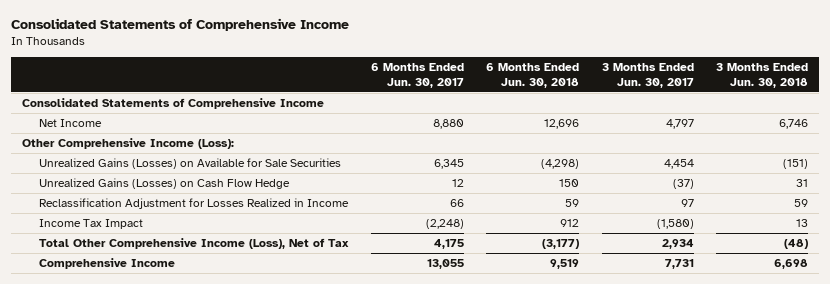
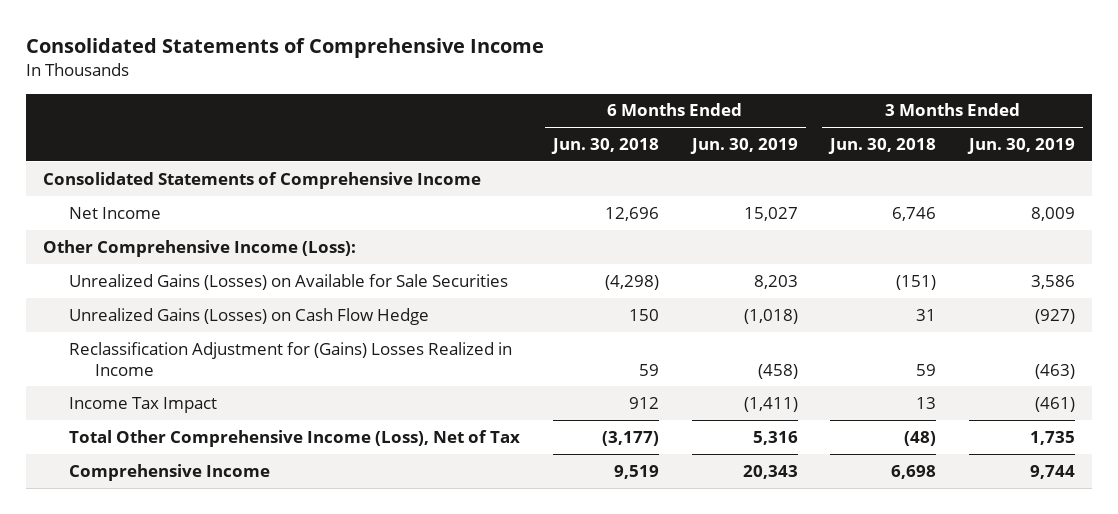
- | 6 Months Ended Jun. 30, 2017 | 6 Months Ended Jun. 30, 2018 | 3 Months Ended Jun. 30, 2017 | 3 Months Ended Jun. 30, 2018
+ | 6 Months Ended Jun. 30, 2018 | 6 Months Ended Jun. 30, 2019 | 3 Months Ended Jun. 30, 2018 | 3 Months Ended Jun. 30, 2019
- Reclassification Adjustment for Losses Realized in Income | 66 | 59 | 97 | 59
+ Reclassification Adjustment for (Gains) Losses Realized in Income | 59 | (458) | 59 | (463)

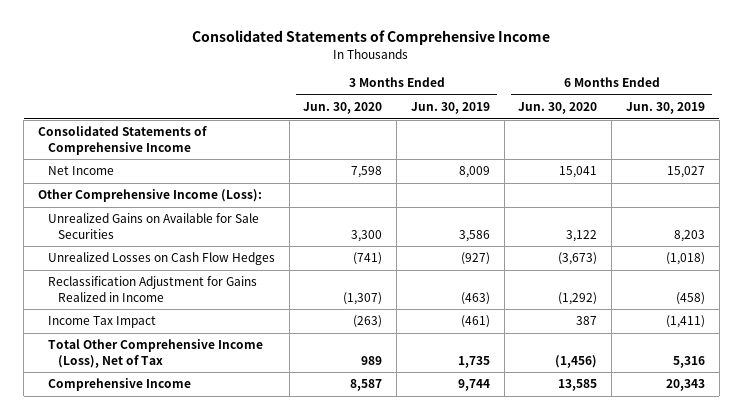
- | 6 Months Ended Jun. 30, 2018 | 6 Months Ended Jun. 30, 2019 | 3 Months Ended Jun. 30, 2018 | 3 Months Ended Jun. 30, 2019
+ | 3 Months Ended Jun. 30, 2020 | 3 Months Ended Jun. 30, 2019 | 6 Months Ended Jun. 30, 2020 | 6 Months Ended Jun. 30, 2019
- Unrealized Gains (Losses) on Available for Sale Securities | (4,298) | 8,203 | (151) | 3,586
- Unrealized Gains (Losses) on Cash Flow Hedge | 150 | (1,018) | 31 | (927)
- Reclassification Adjustment for (Gains) Losses Realized in Income | 59 | (458) | 59 | (463)
+ Unrealized Gains on Available for Sale Securities | 3,300 | 3,586 | 3,122 | 8,203
+ Unrealized Losses on Cash Flow Hedges | (741) | (927) | (3,673) | (1,018)
+ Reclassification Adjustment for Gains Realized in Income | (1,307) | (463) | (1,292) | (458)

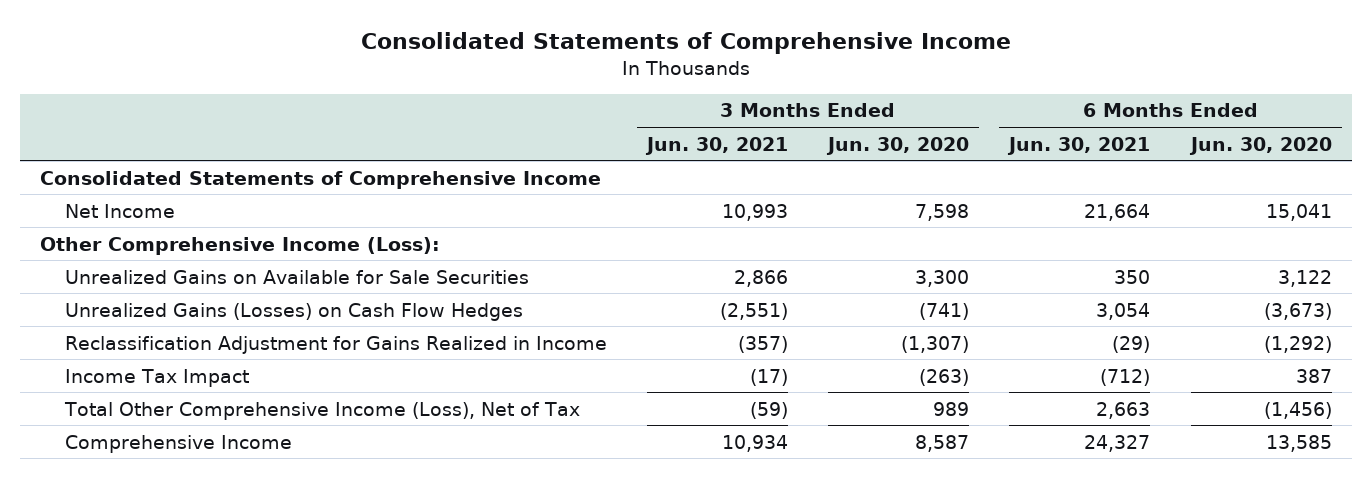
- | 3 Months Ended Jun. 30, 2020 | 3 Months Ended Jun. 30, 2019 | 6 Months Ended Jun. 30, 2020 | 6 Months Ended Jun. 30, 2019
+ | 3 Months Ended Jun. 30, 2021 | 3 Months Ended Jun. 30, 2020 | 6 Months Ended Jun. 30, 2021 | 6 Months Ended Jun. 30, 2020
- Unrealized Losses on Cash Flow Hedges | (741) | (927) | (3,673) | (1,018)
+ Unrealized Gains (Losses) on Cash Flow Hedges | (2,551) | (741) | 3,054 | (3,673)

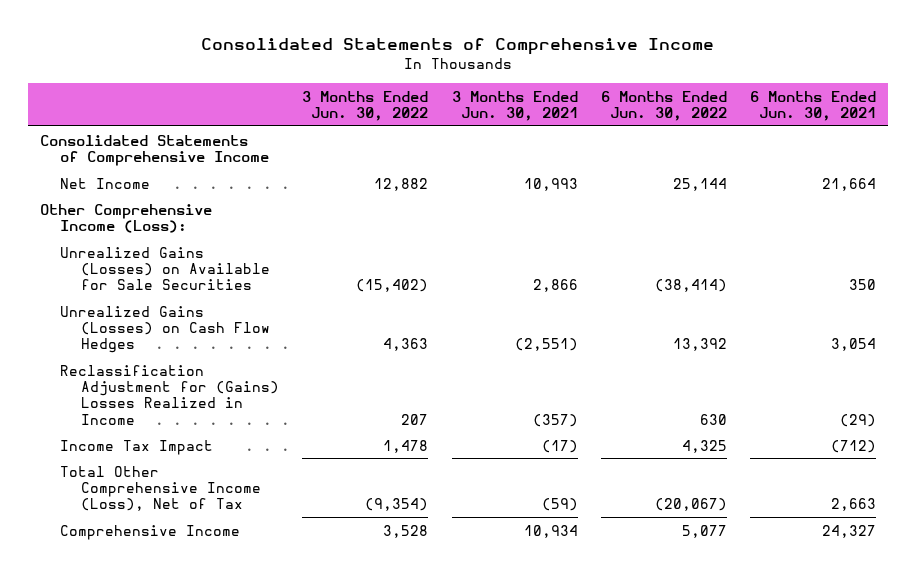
- | 3 Months Ended Jun. 30, 2021 | 3 Months Ended Jun. 30, 2020 | 6 Months Ended Jun. 30, 2021 | 6 Months Ended Jun. 30, 2020
+ | 3 Months Ended Jun. 30, 2022 | 3 Months Ended Jun. 30, 2021 | 6 Months Ended Jun. 30, 2022 | 6 Months Ended Jun. 30, 2021
- Unrealized Gains on Available for Sale Securities | 2,866 | 3,300 | 350 | 3,122
+ Unrealized Gains (Losses) on Available for Sale Securities | (15,402) | 2,866 | (38,414) | 350
- Reclassification Adjustment for Gains Realized in Income | (357) | (1,307) | (29) | (1,292)
+ Reclassification Adjustment for (Gains) Losses Realized in Income | 207 | (357) | 630 | (29)

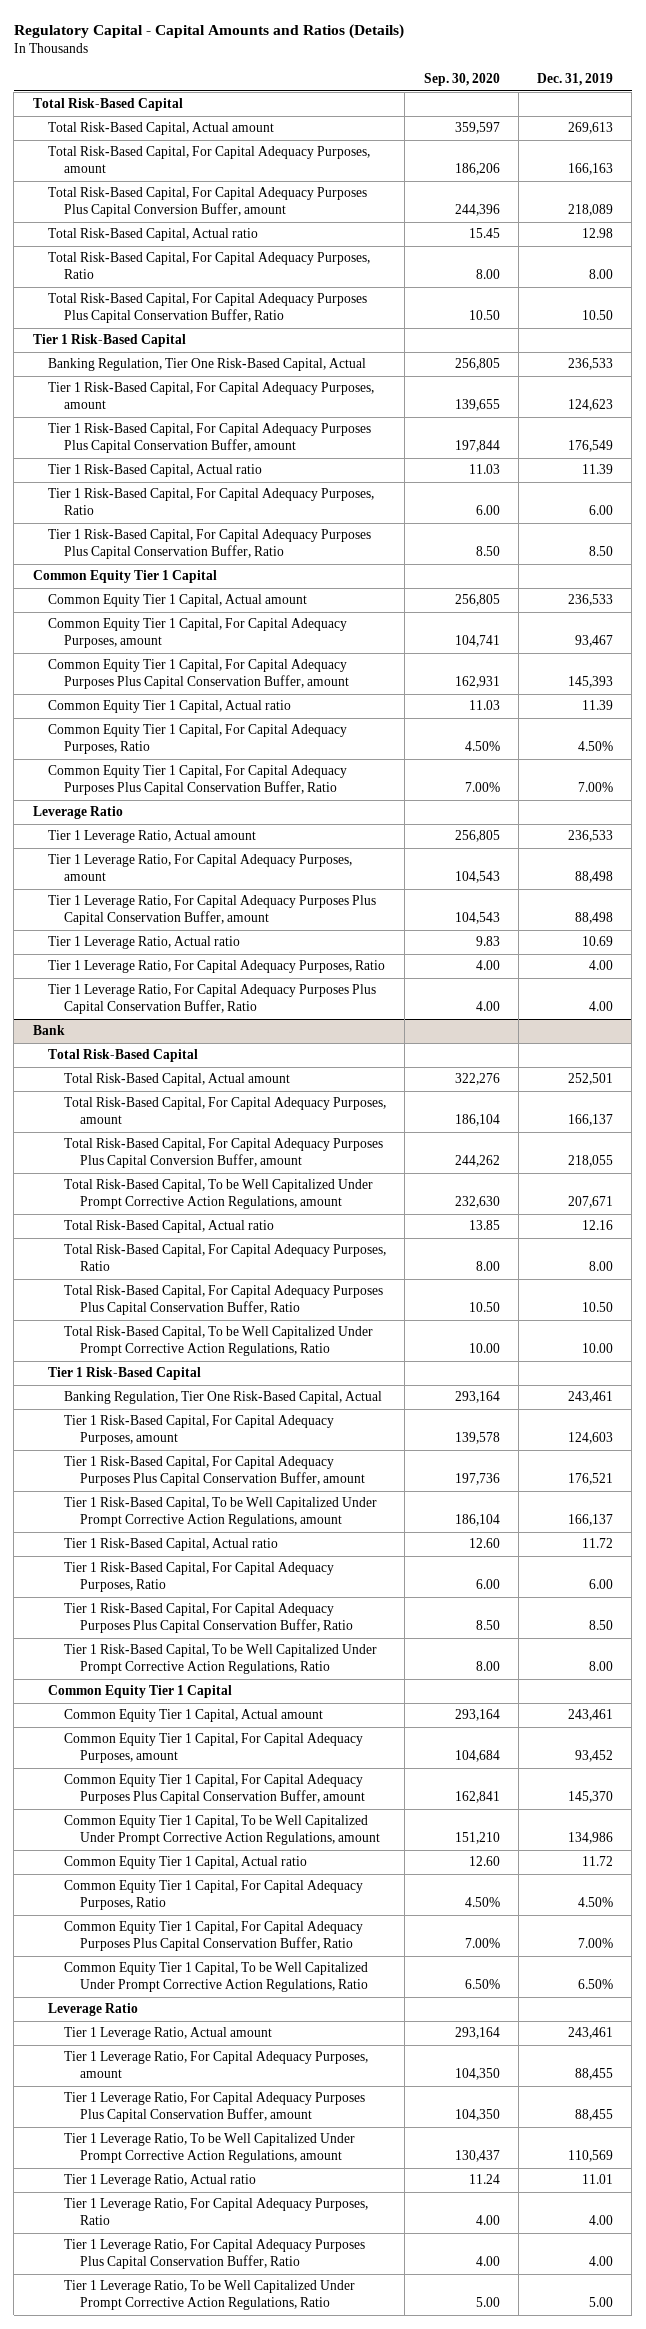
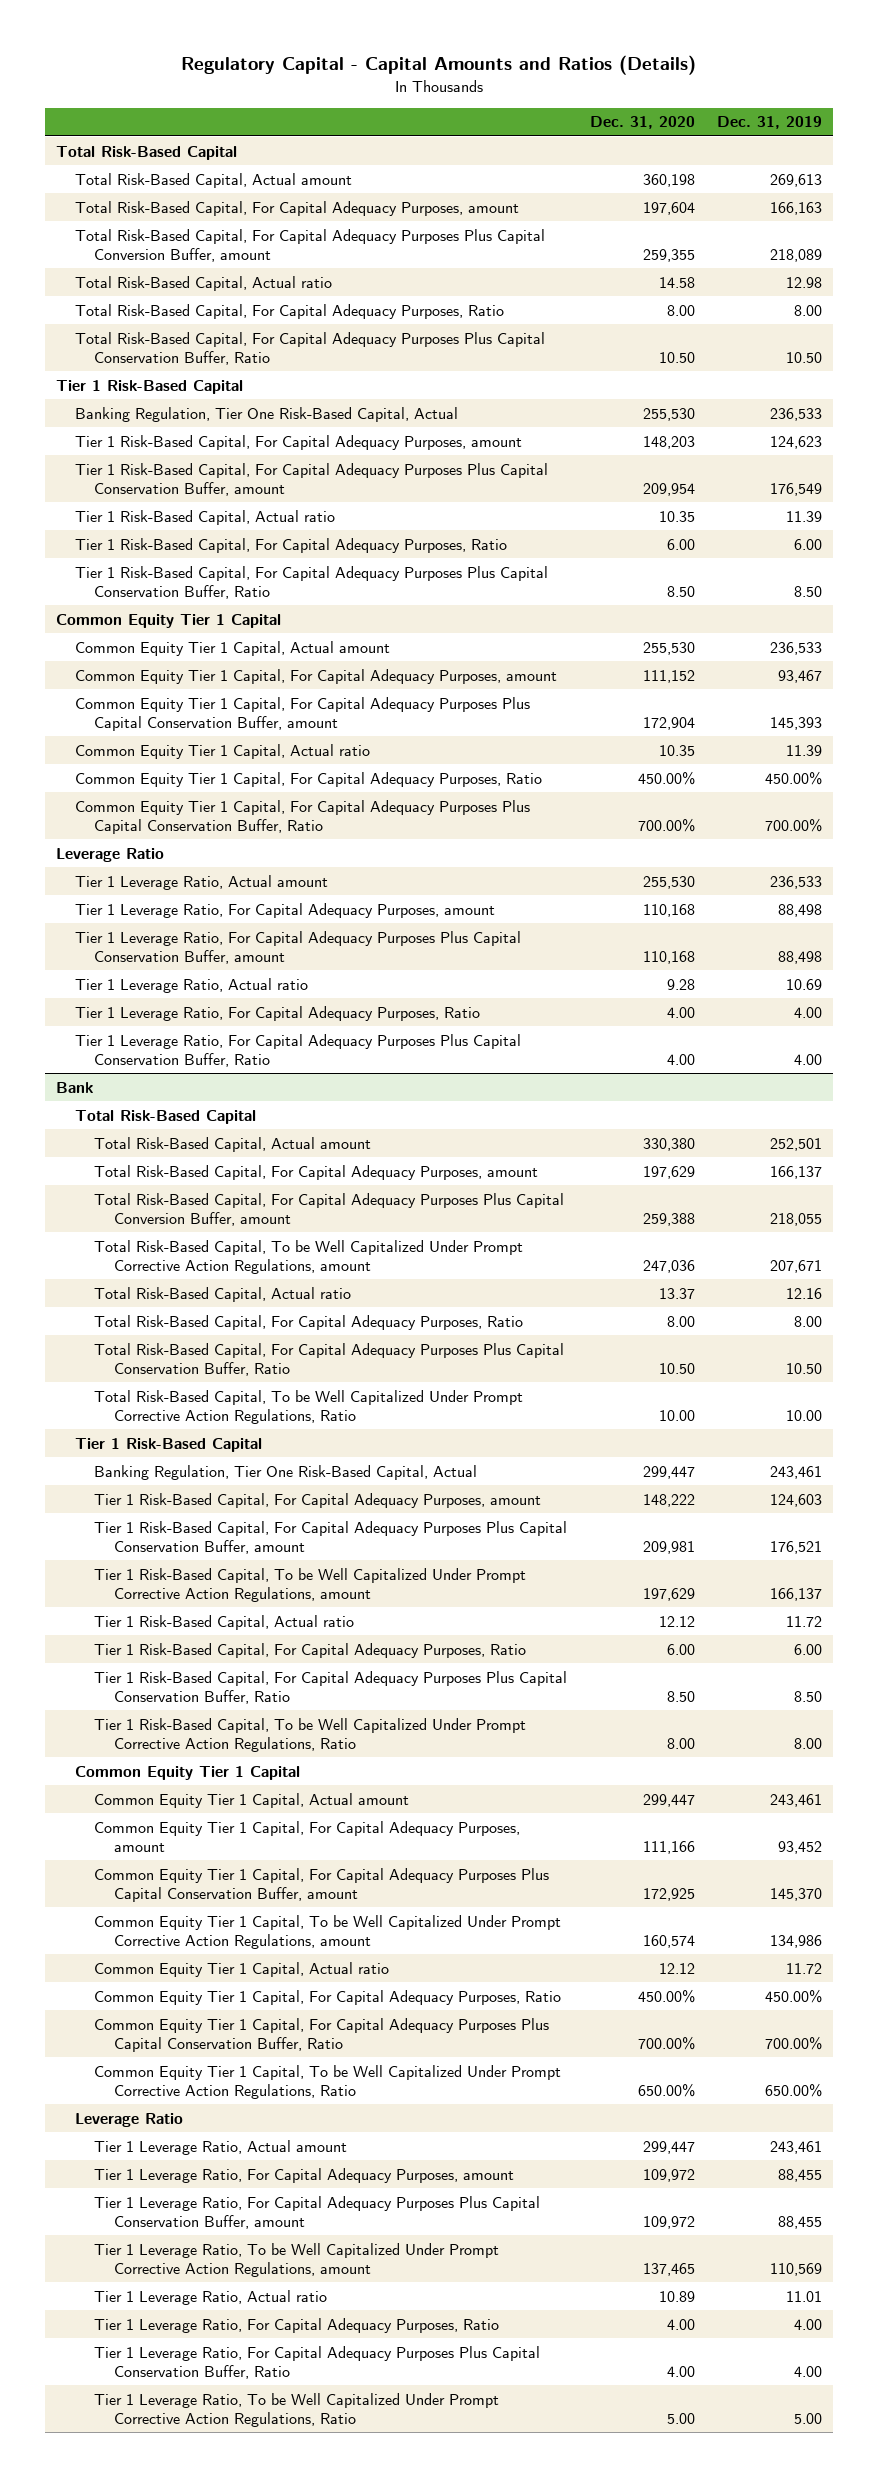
- | Sep. 30, 2020 | Dec. 31, 2019
+ | Dec. 31, 2020 | Dec. 31, 2019
- Common Equity Tier 1 Capital, For Capital Adequacy Purposes, Ratio | 4.50% | 4.50%
- Common Equity Tier 1 Capital, For Capital Adequacy Purposes Plus Capital Conservation Buffer, Ratio | 7.00% | 7.00%
+ Common Equity Tier 1 Capital, For Capital Adequacy Purposes, Ratio | 450.00% | 450.00%
+ Common Equity Tier 1 Capital, For Capital Adequacy Purposes Plus Capital Conservation Buffer, Ratio | 700.00% | 700.00%
@ Bank
- Common Equity Tier 1 Capital, For Capital Adequacy Purposes, Ratio | 4.50% | 4.50%
- Common Equity Tier 1 Capital, For Capital Adequacy Purposes Plus Capital Conservation Buffer, Ratio | 7.00% | 7.00%
- Common Equity Tier 1 Capital, To be Well Capitalized Under Prompt Corrective Action Regulations, Ratio | 6.50% | 6.50%
+ Common Equity Tier 1 Capital, For Capital Adequacy Purposes, Ratio | 450.00% | 450.00%
+ Common Equity Tier 1 Capital, For Capital Adequacy Purposes Plus Capital Conservation Buffer, Ratio | 700.00% | 700.00%
+ Common Equity Tier 1 Capital, To be Well Capitalized Under Prompt Corrective Action Regulations, Ratio | 650.00% | 650.00%

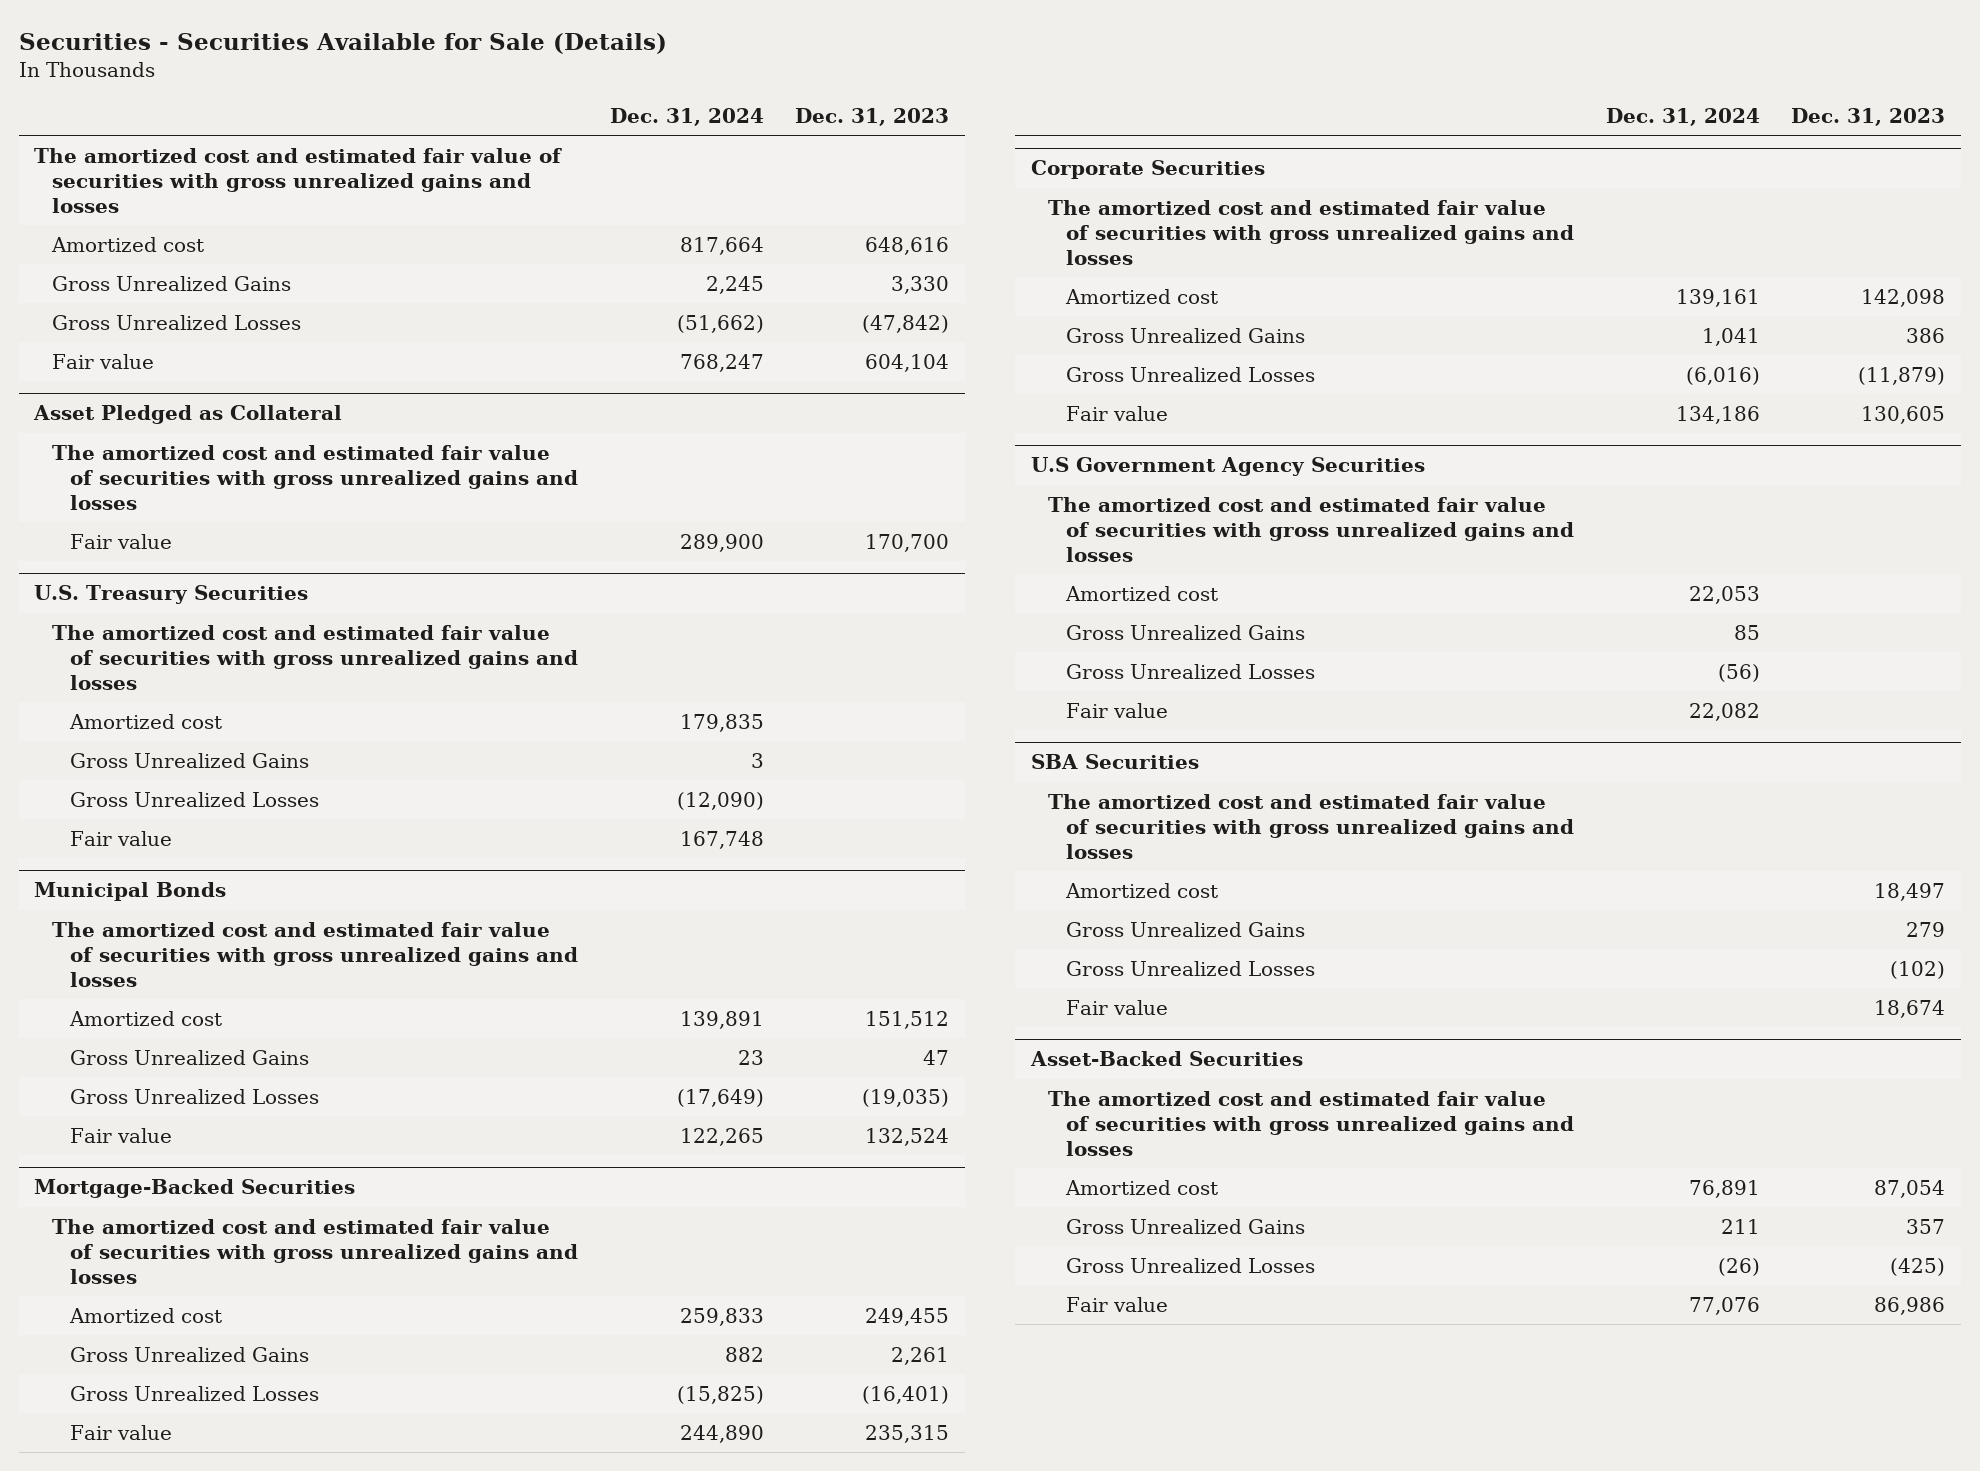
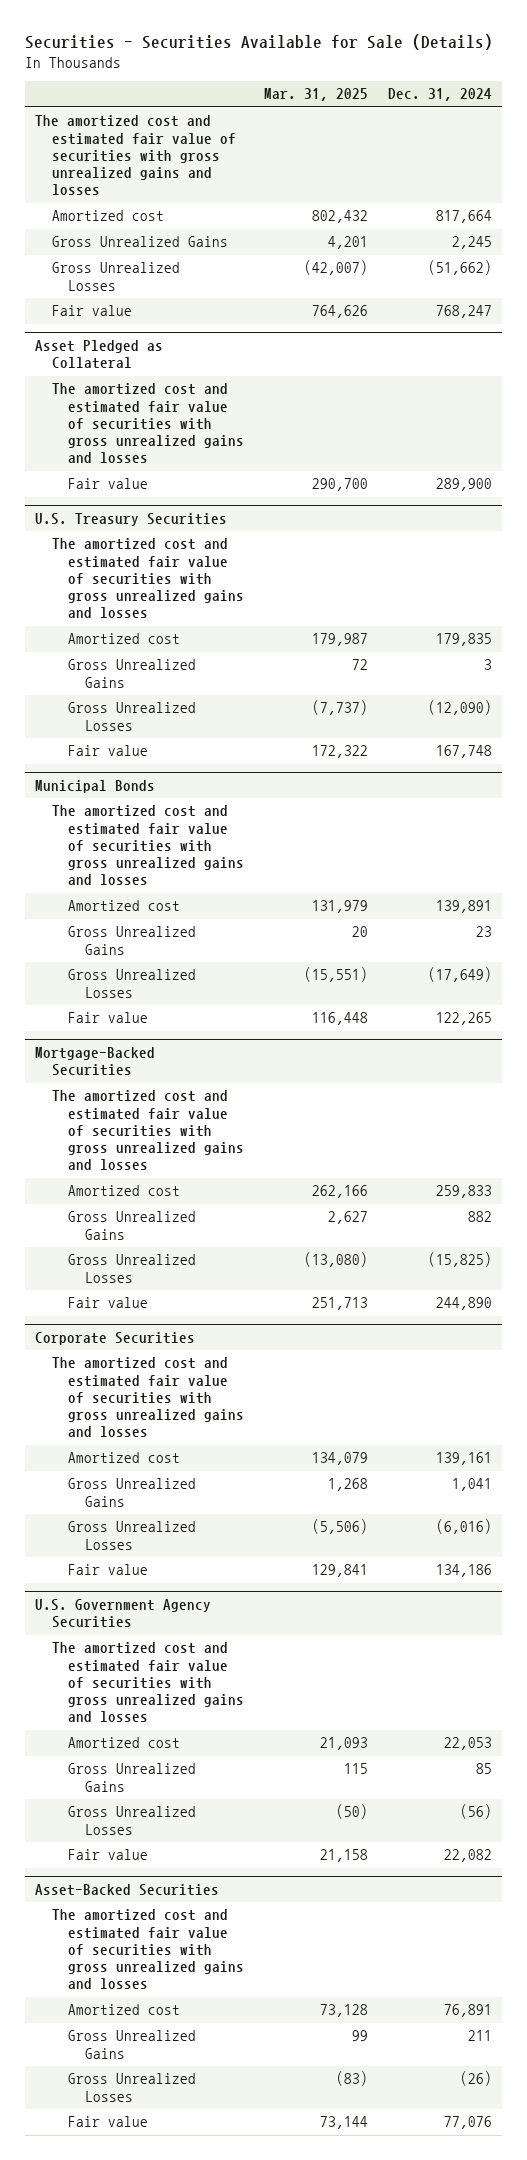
- | Dec. 31, 2024 | Dec. 31, 2023
+ | Mar. 31, 2025 | Dec. 31, 2024
- U.S Government Agency Securities
+ U.S. Government Agency Securities
- SBA Securities
- The amortized cost and estimated fair value of securities with gross unrealized gains and losses
- Amortized cost | | 18,497
- Gross Unrealized Gains | | 279
- Gross Unrealized Losses | | (102)
- Fair value | | 18,674

